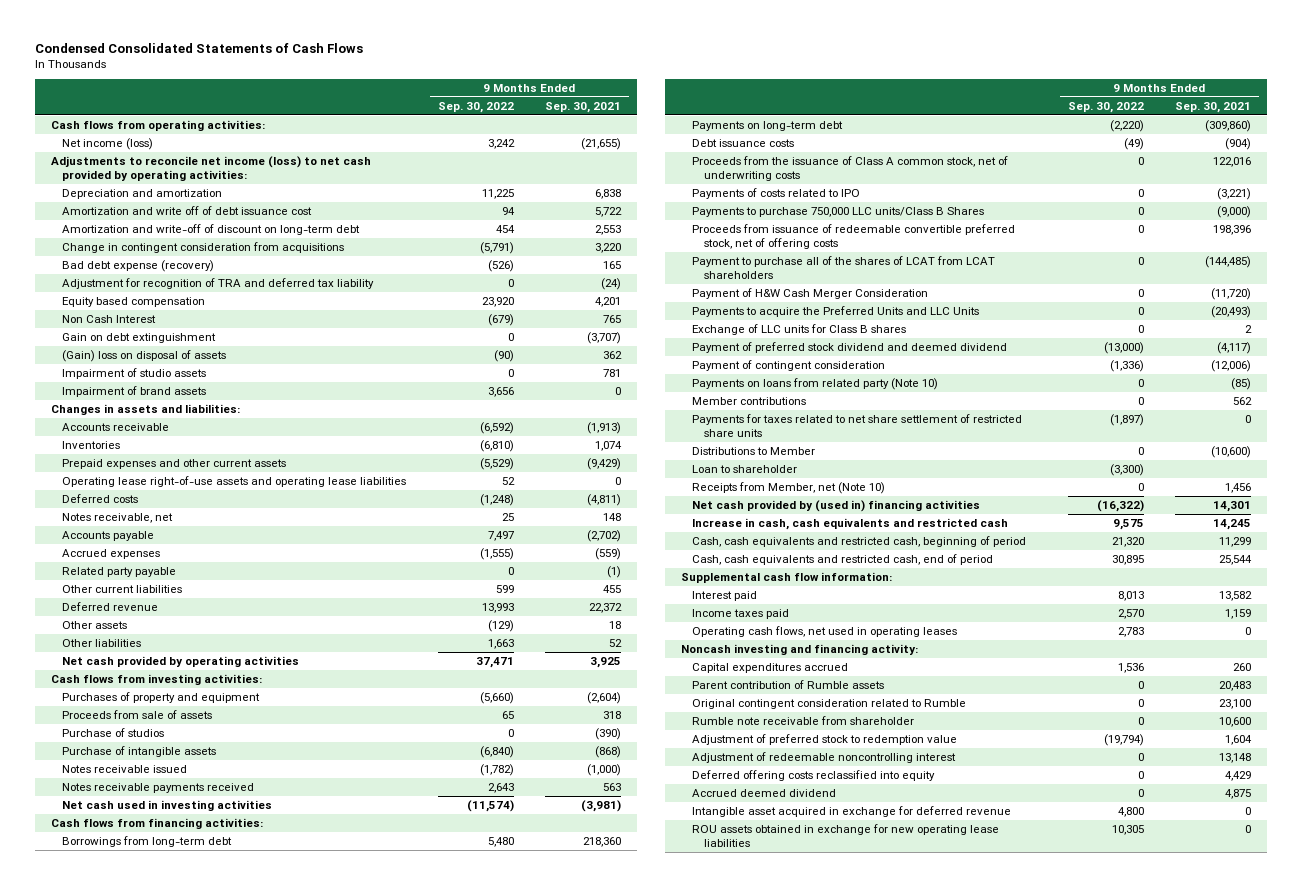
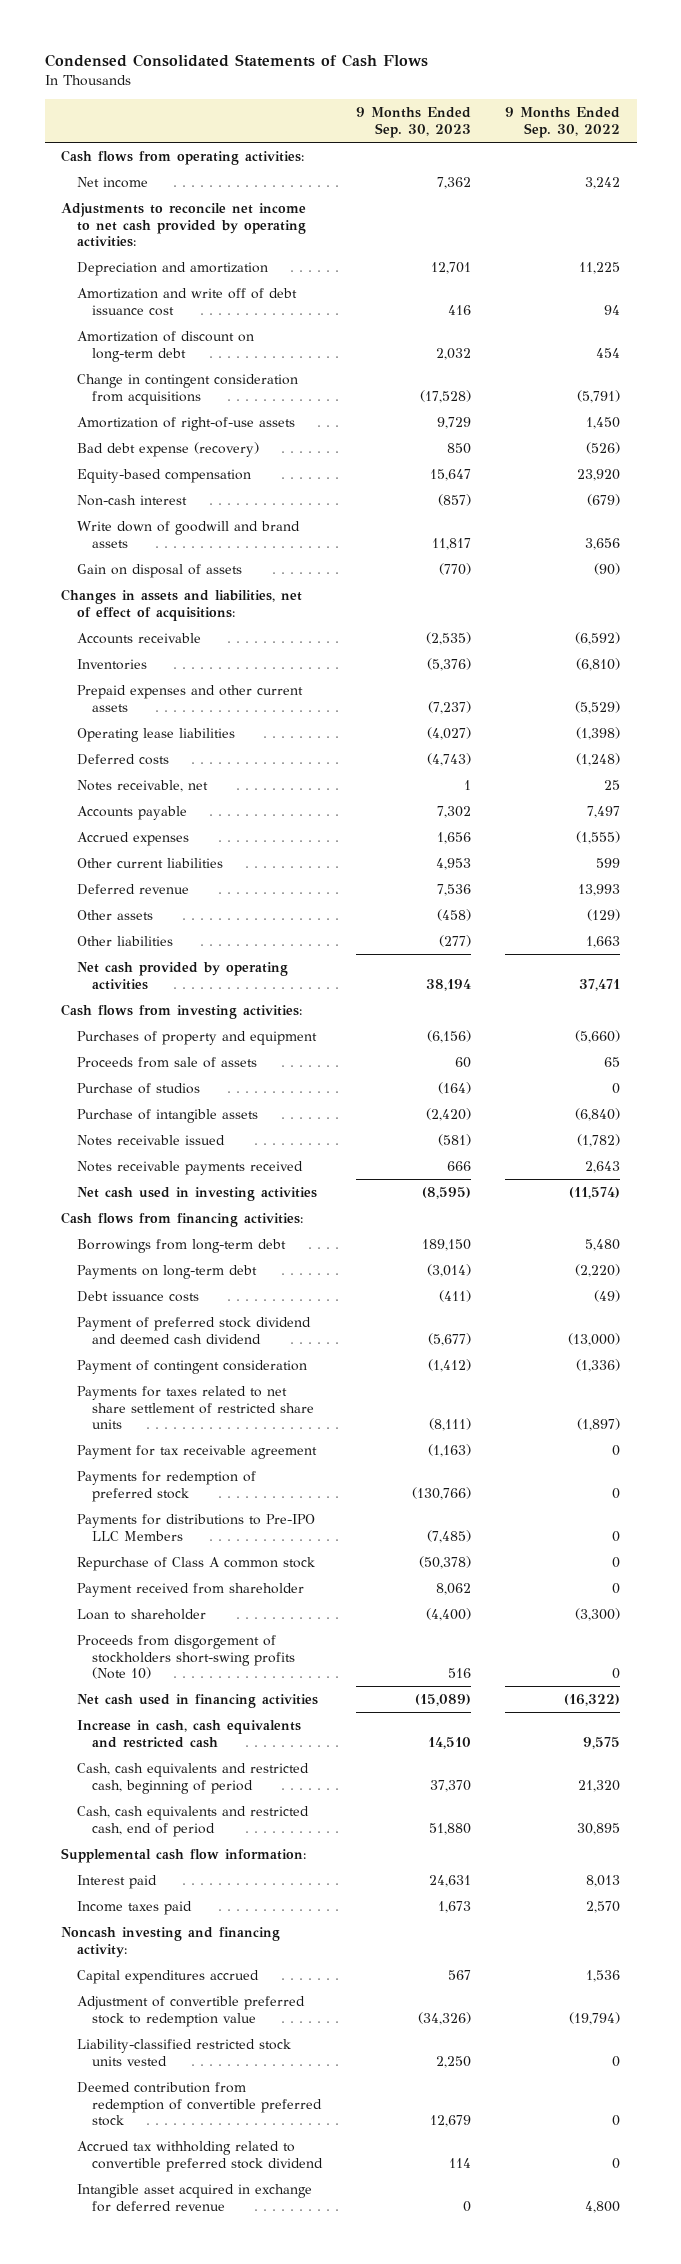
- | 9 Months Ended Sep. 30, 2022 | 9 Months Ended Sep. 30, 2021
+ | 9 Months Ended Sep. 30, 2023 | 9 Months Ended Sep. 30, 2022
- Net income (loss) | 3,242 | (21,655)
- Adjustments to reconcile net income (loss) to net cash provided by operating activities:
+ Net income | 7,362 | 3,242
+ Adjustments to reconcile net income to net cash provided by operating activities:
- Amortization and write-off of discount on long-term debt | 454 | 2,553
+ Amortization of discount on long-term debt | 2,032 | 454
+ Amortization of right-of-use assets | 9,729 | 1,450
- Adjustment for recognition of TRA and deferred tax liability | 0 | (24)
- Equity based compensation | 23,920 | 4,201
- Non Cash Interest | (679) | 765
- Gain on debt extinguishment | 0 | (3,707)
- (Gain) loss on disposal of assets | (90) | 362
- Impairment of studio assets | 0 | 781
- Impairment of brand assets | 3,656 | 0
- Changes in assets and liabilities:
+ Equity-based compensation | 15,647 | 23,920
+ Non-cash interest | (857) | (679)
+ Write down of goodwill and brand assets | 11,817 | 3,656
+ Gain on disposal of assets | (770) | (90)
+ Changes in assets and liabilities, net of effect of acquisitions:
- Operating lease right-of-use assets and operating lease liabilities | 52 | 0
+ Operating lease liabilities | (4,027) | (1,398)
- Related party payable | 0 | (1)
- Proceeds from the issuance of Class A common stock, net of underwriting costs | 0 | 122,016
- Payments of costs related to IPO | 0 | (3,221)
- Payments to purchase 750,000 LLC units/Class B Shares | 0 | (9,000)
- Proceeds from issuance of redeemable convertible preferred stock, net of offering costs | 0 | 198,396
- Payment to purchase all of the shares of LCAT from LCAT shareholders | 0 | (144,485)
- Payment of H&W Cash Merger Consideration | 0 | (11,720)
- Payments to acquire the Preferred Units and LLC Units | 0 | (20,493)
- Exchange of LLC units for Class B shares | 0 | 2
- Payment of preferred stock dividend and deemed dividend | (13,000) | (4,117)
+ Payment of preferred stock dividend and deemed cash dividend | (5,677) | (13,000)
- Payments on loans from related party (Note 10) | 0 | (85)
- Member contributions | 0 | 562
- Distributions to Member | 0 | (10,600)
+ Payment for tax receivable agreement | (1,163) | 0
+ Payments for redemption of preferred stock | (130,766) | 0
+ Payments for distributions to Pre-IPO LLC Members | (7,485) | 0
+ Repurchase of Class A common stock | (50,378) | 0
+ Payment received from shareholder | 8,062 | 0
- Receipts from Member, net (Note 10) | 0 | 1,456
- Net cash provided by (used in) financing activities | (16,322) | 14,301
+ Proceeds from disgorgement of stockholders short-swing profits (Note 10) | 516 | 0
+ Net cash used in financing activities | (15,089) | (16,322)
- Operating cash flows, net used in operating leases | 2,783 | 0
- Parent contribution of Rumble assets | 0 | 20,483
- Original contingent consideration related to Rumble | 0 | 23,100
- Rumble note receivable from shareholder | 0 | 10,600
- Adjustment of preferred stock to redemption value | (19,794) | 1,604
- Adjustment of redeemable noncontrolling interest | 0 | 13,148
- Deferred offering costs reclassified into equity | 0 | 4,429
- Accrued deemed dividend | 0 | 4,875
+ Adjustment of convertible preferred stock to redemption value | (34,326) | (19,794)
+ Liability-classified restricted stock units vested | 2,250 | 0
+ Deemed contribution from redemption of convertible preferred stock | 12,679 | 0
+ Accrued tax withholding related to convertible preferred stock dividend | 114 | 0
- ROU assets obtained in exchange for new operating lease liabilities | 10,305 | 0

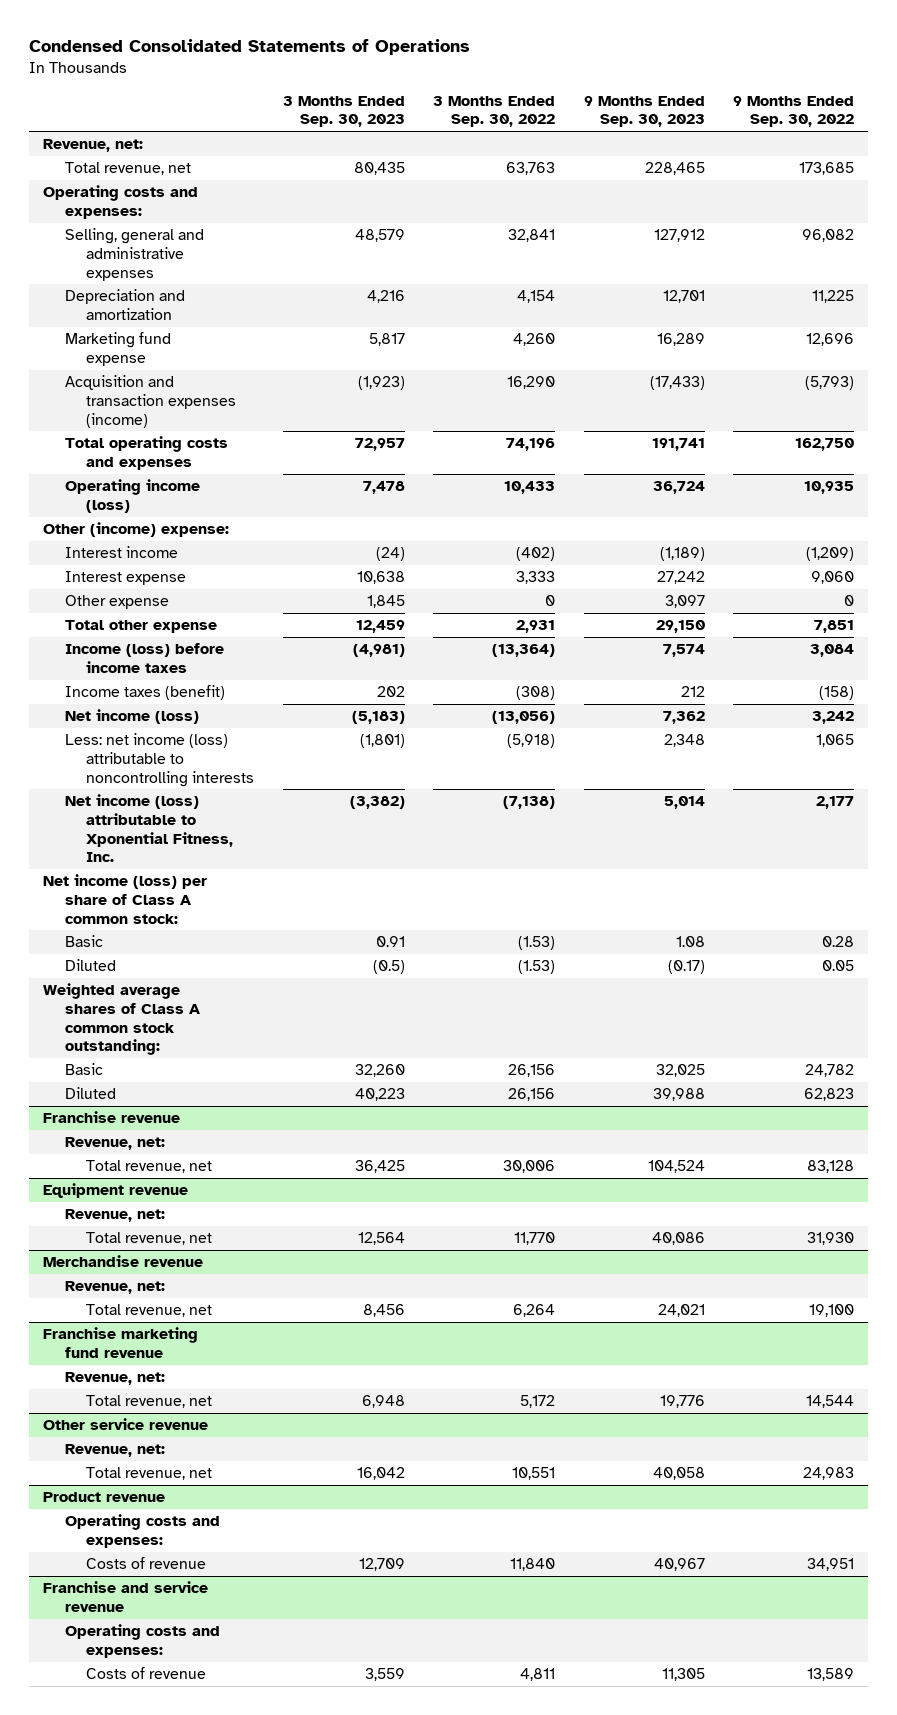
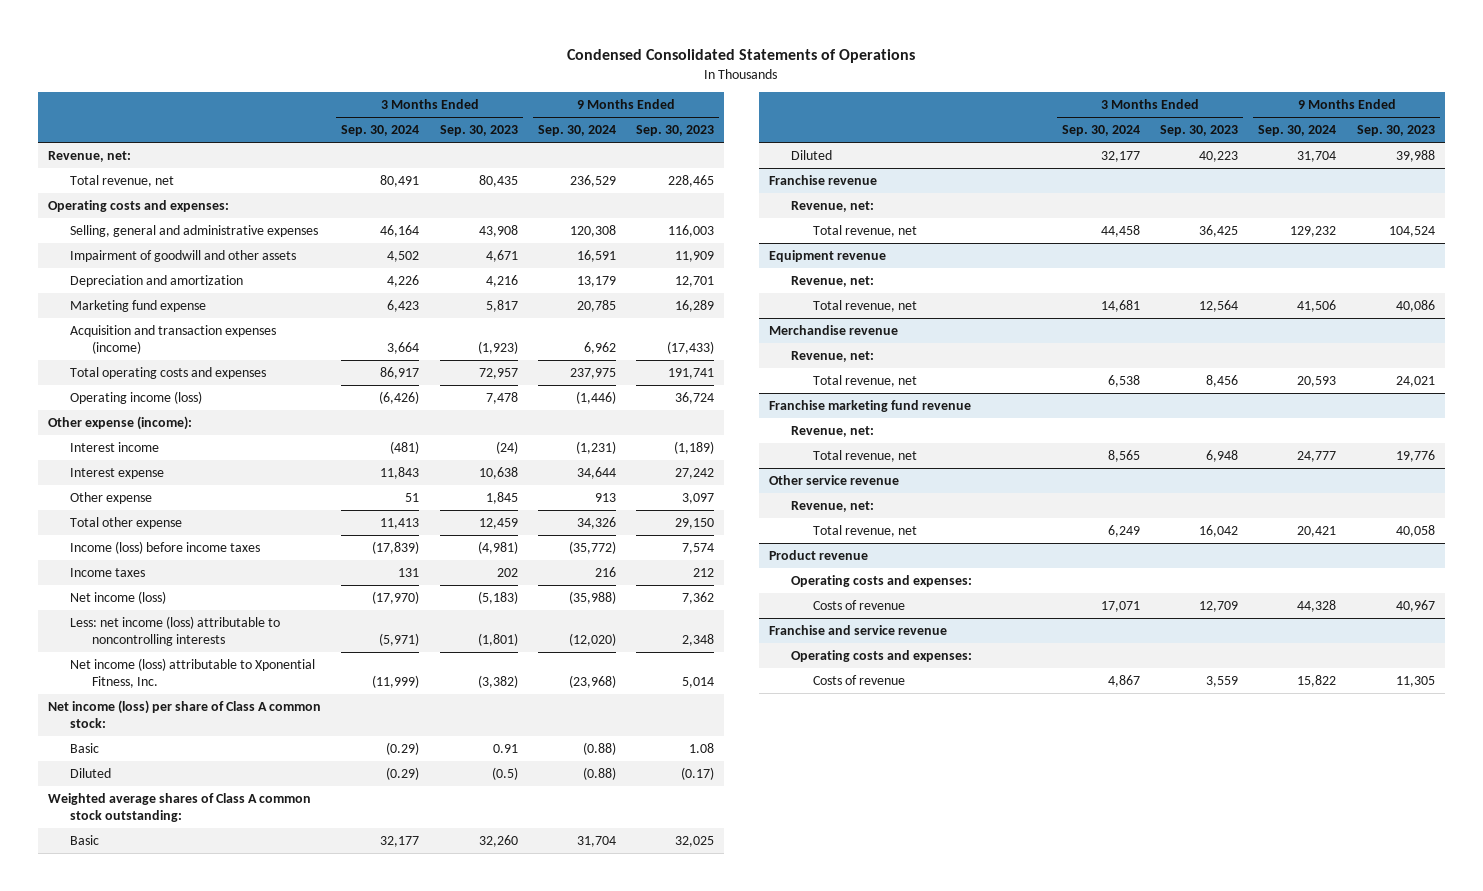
- | 3 Months Ended Sep. 30, 2023 | 3 Months Ended Sep. 30, 2022 | 9 Months Ended Sep. 30, 2023 | 9 Months Ended Sep. 30, 2022
+ | 3 Months Ended Sep. 30, 2024 | 3 Months Ended Sep. 30, 2023 | 9 Months Ended Sep. 30, 2024 | 9 Months Ended Sep. 30, 2023
- Selling, general and administrative expenses | 48,579 | 32,841 | 127,912 | 96,082
+ Selling, general and administrative expenses | 46,164 | 43,908 | 120,308 | 116,003
+ Impairment of goodwill and other assets | 4,502 | 4,671 | 16,591 | 11,909
- Other (income) expense:
+ Other expense (income):
- Income taxes (benefit) | 202 | (308) | 212 | (158)
+ Income taxes | 131 | 202 | 216 | 212

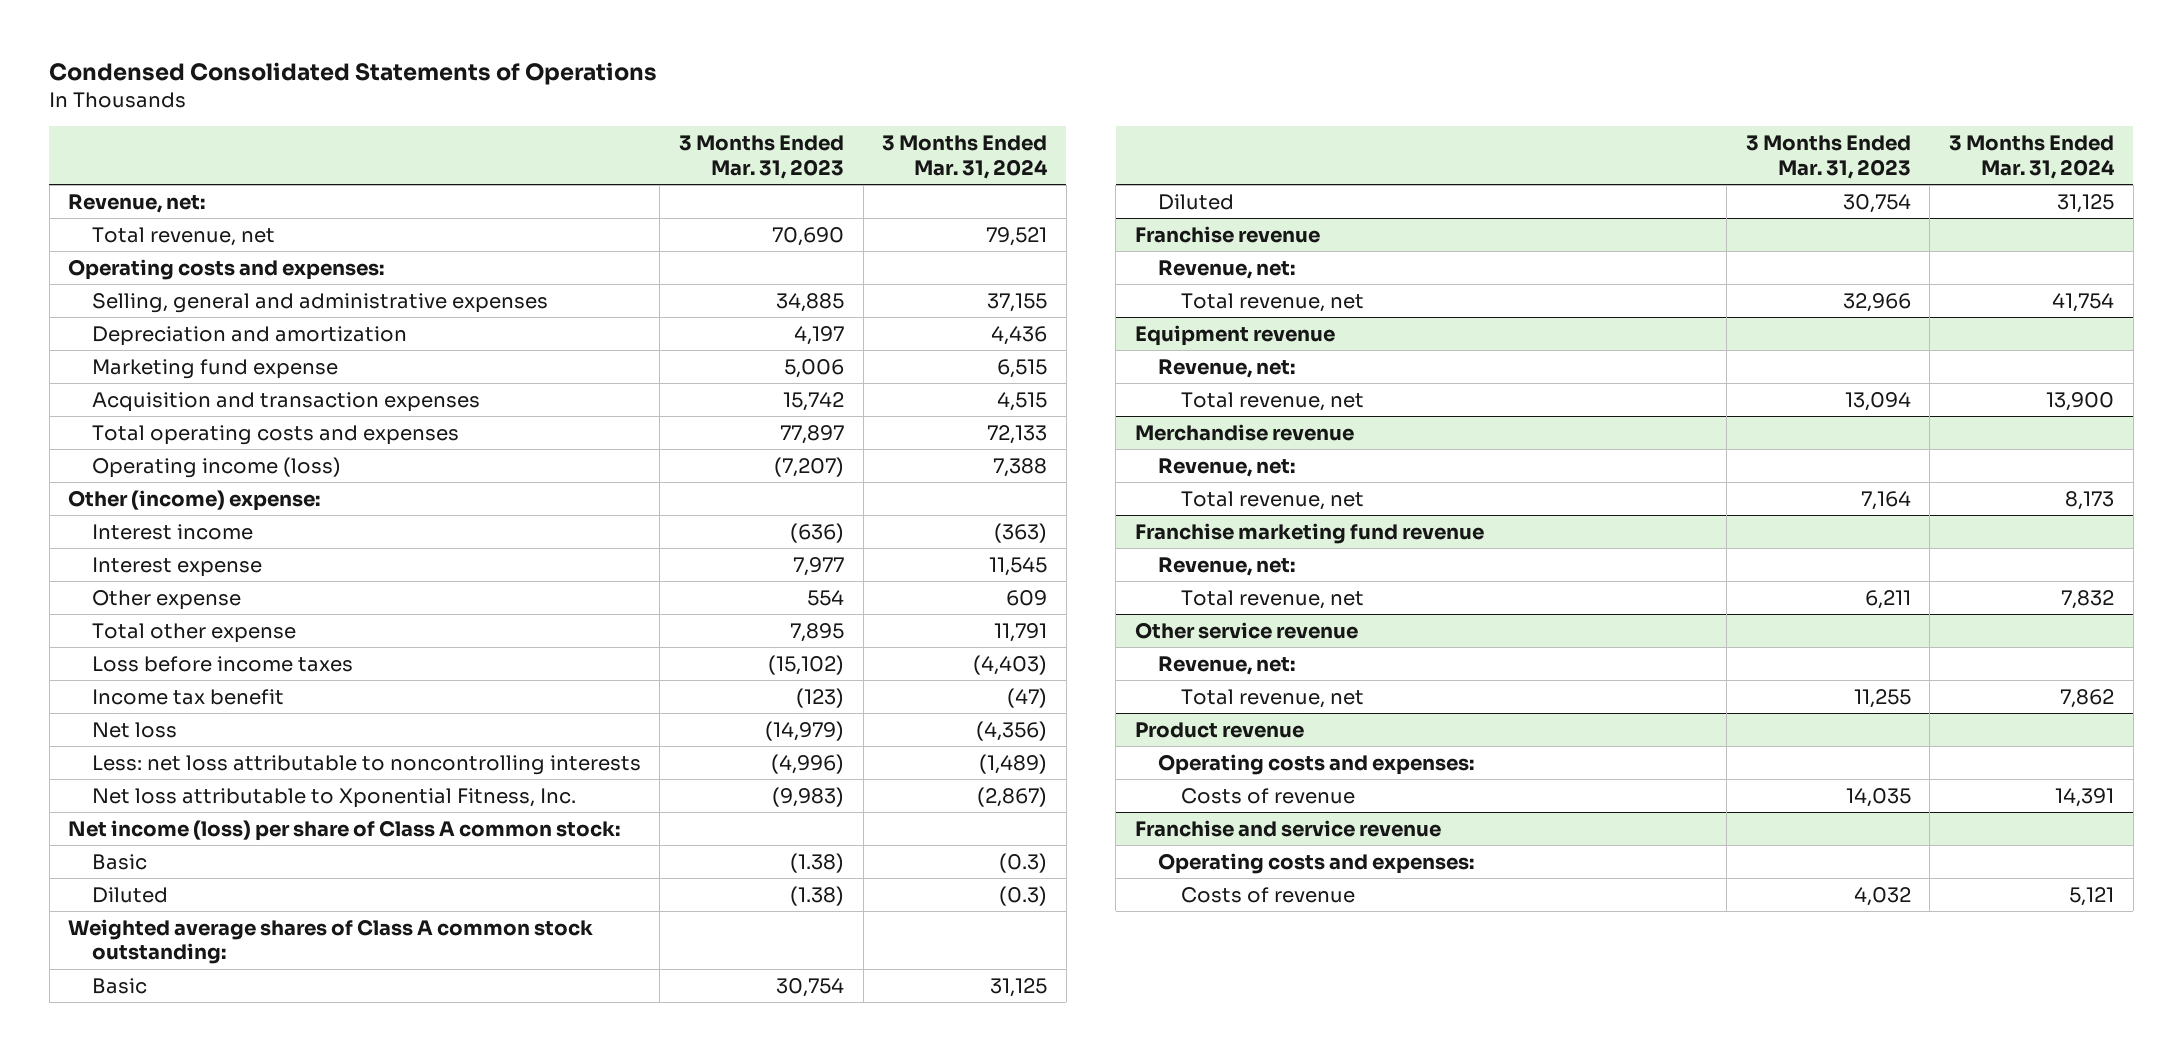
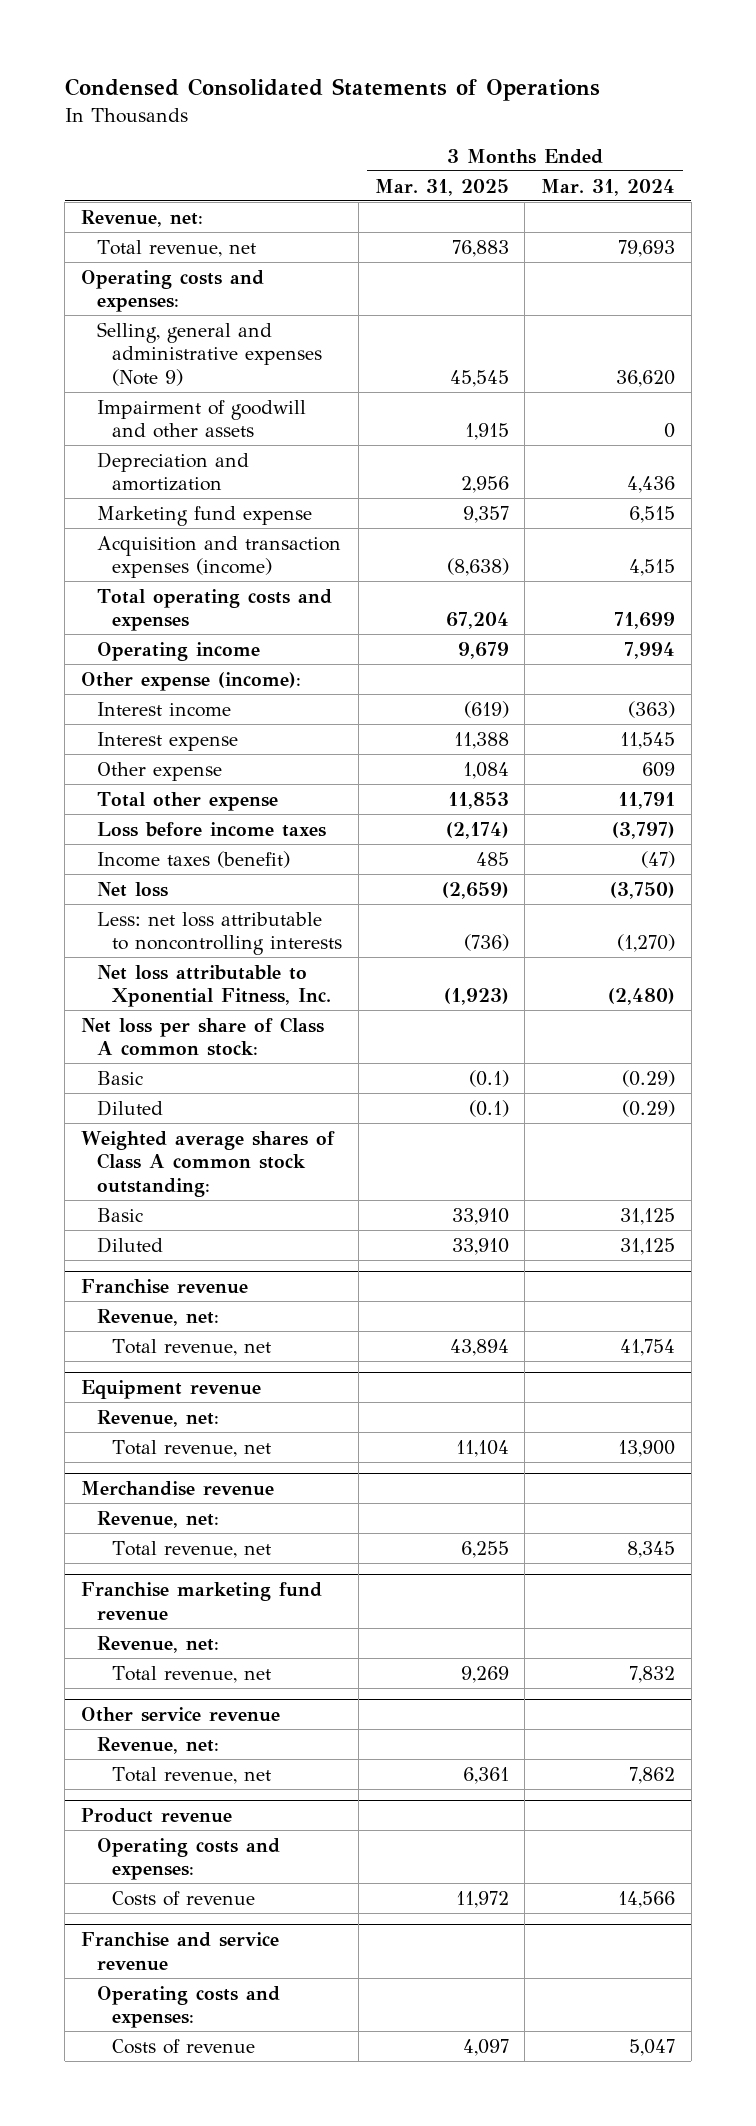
- | 3 Months Ended Mar. 31, 2023 | 3 Months Ended Mar. 31, 2024
+ | 3 Months Ended Mar. 31, 2025 | 3 Months Ended Mar. 31, 2024
- Total revenue, net | 70,690 | 79,521
+ Total revenue, net | 76,883 | 79,693
- Selling, general and administrative expenses | 34,885 | 37,155
+ Selling, general and administrative expenses (Note 9) | 45,545 | 36,620
+ Impairment of goodwill and other assets | 1,915 | 0
- Acquisition and transaction expenses | 15,742 | 4,515
- Total operating costs and expenses | 77,897 | 72,133
- Operating income (loss) | (7,207) | 7,388
- Other (income) expense:
+ Acquisition and transaction expenses (income) | (8,638) | 4,515
+ Total operating costs and expenses | 67,204 | 71,699
+ Operating income | 9,679 | 7,994
+ Other expense (income):
- Loss before income taxes | (15,102) | (4,403)
- Income tax benefit | (123) | (47)
- Net loss | (14,979) | (4,356)
- Less: net loss attributable to noncontrolling interests | (4,996) | (1,489)
- Net loss attributable to Xponential Fitness, Inc. | (9,983) | (2,867)
- Net income (loss) per share of Class A common stock:
- Basic | (1.38) | (0.3)
- Diluted | (1.38) | (0.3)
+ Loss before income taxes | (2,174) | (3,797)
+ Income taxes (benefit) | 485 | (47)
+ Net loss | (2,659) | (3,750)
+ Less: net loss attributable to noncontrolling interests | (736) | (1,270)
+ Net loss attributable to Xponential Fitness, Inc. | (1,923) | (2,480)
+ Net loss per share of Class A common stock:
+ Basic | (0.1) | (0.29)
+ Diluted | (0.1) | (0.29)
@ Merchandise revenue
- Total revenue, net | 7,164 | 8,173
+ Total revenue, net | 6,255 | 8,345
@ Product revenue
- Costs of revenue | 14,035 | 14,391
+ Costs of revenue | 11,972 | 14,566
@ Franchise and service revenue
- Costs of revenue | 4,032 | 5,121
+ Costs of revenue | 4,097 | 5,047

